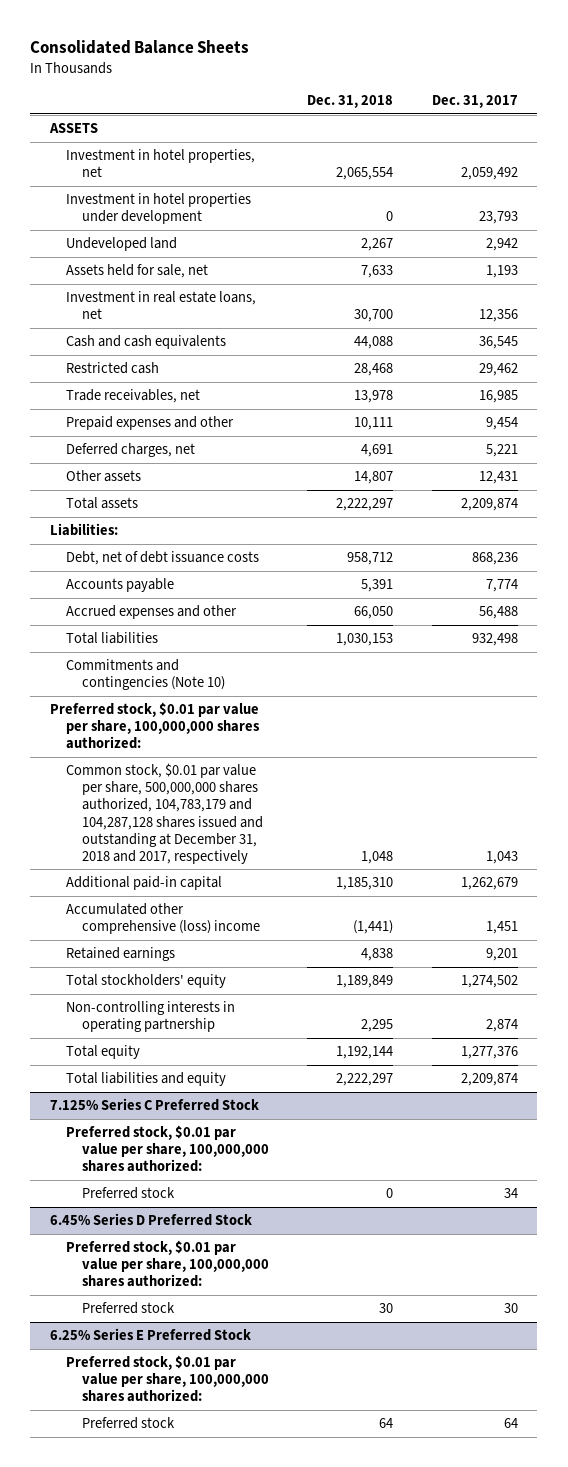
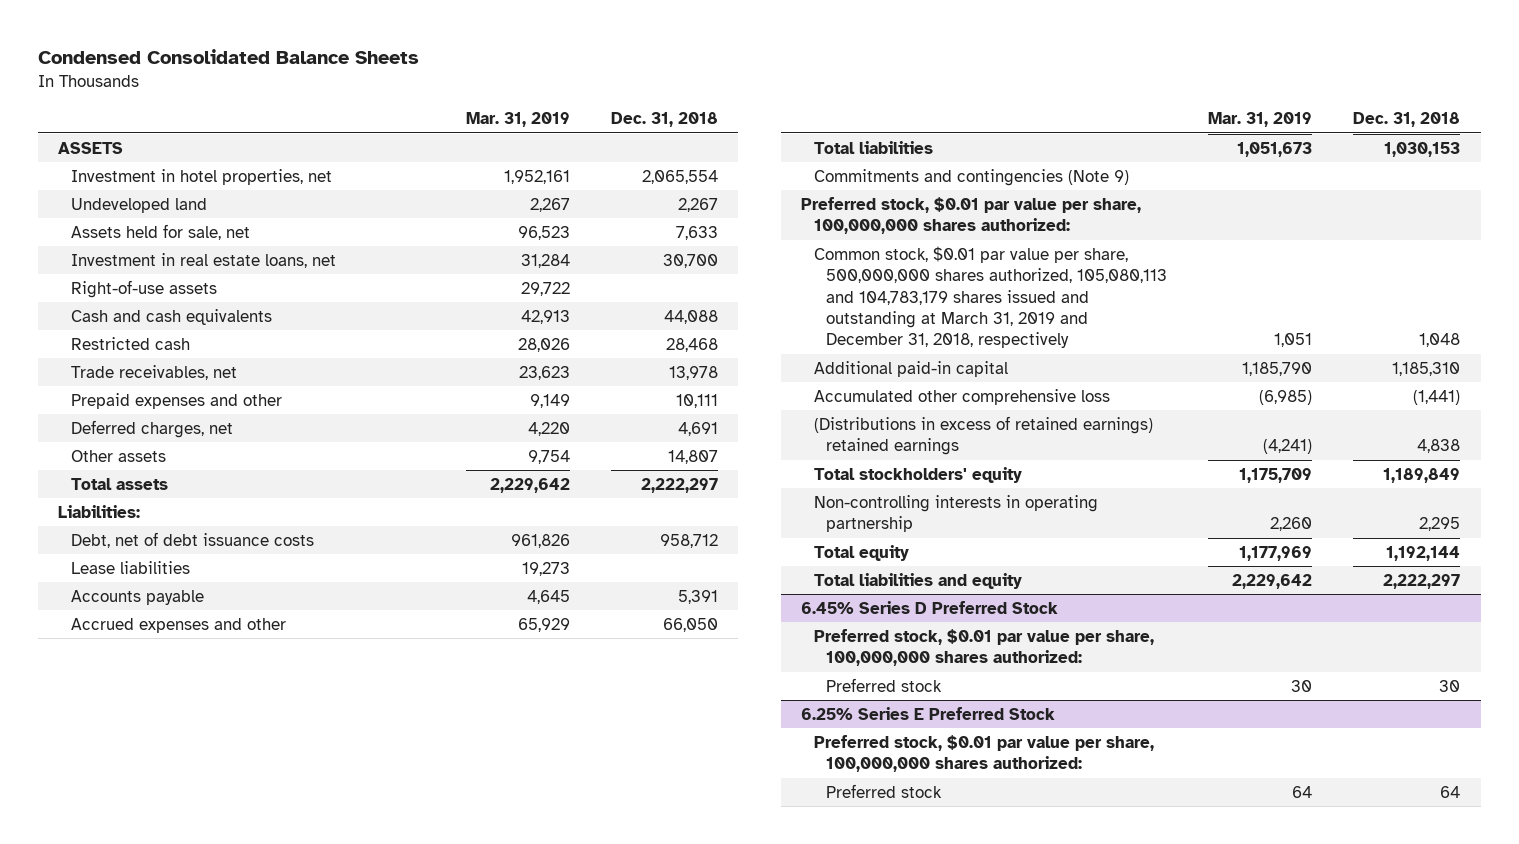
- Consolidated Balance Sheets
+ Condensed Consolidated Balance Sheets
- | Dec. 31, 2018 | Dec. 31, 2017
+ | Mar. 31, 2019 | Dec. 31, 2018
- Investment in hotel properties under development | 0 | 23,793
+ Right-of-use assets | 29,722 |
+ Lease liabilities | 19,273 |
- Commitments and contingencies (Note 10)
+ Commitments and contingencies (Note 9)
- Common stock, $0.01 par value per share, 500,000,000 shares authorized, 104,783,179 and 104,287,128 shares issued and outstanding at December 31, 2018 and 2017, respectively | 1,048 | 1,043
+ Common stock, $0.01 par value per share, 500,000,000 shares authorized, 105,080,113 and 104,783,179 shares issued and outstanding at March 31, 2019 and December 31, 2018, respectively | 1,051 | 1,048
- Accumulated other comprehensive (loss) income | (1,441) | 1,451
- Retained earnings | 4,838 | 9,201
+ Accumulated other comprehensive loss | (6,985) | (1,441)
+ (Distributions in excess of retained earnings) retained earnings | (4,241) | 4,838
- 7.125% Series C Preferred Stock
- Preferred stock, $0.01 par value per share, 100,000,000 shares authorized:
- Preferred stock | 0 | 34

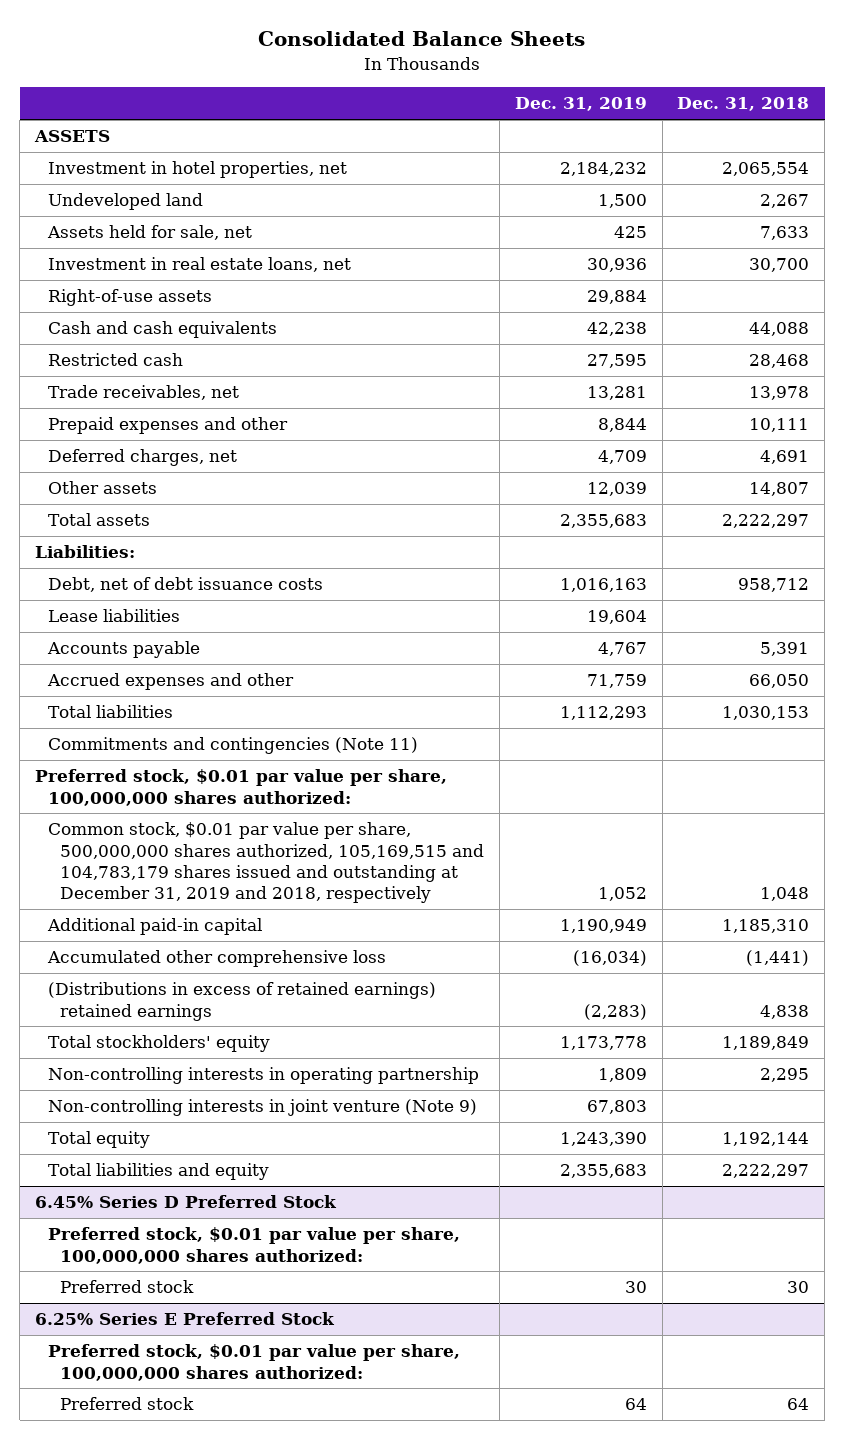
- Condensed Consolidated Balance Sheets
+ Consolidated Balance Sheets
- | Mar. 31, 2019 | Dec. 31, 2018
+ | Dec. 31, 2019 | Dec. 31, 2018
- Commitments and contingencies (Note 9)
+ Commitments and contingencies (Note 11)
- Common stock, $0.01 par value per share, 500,000,000 shares authorized, 105,080,113 and 104,783,179 shares issued and outstanding at March 31, 2019 and December 31, 2018, respectively | 1,051 | 1,048
+ Common stock, $0.01 par value per share, 500,000,000 shares authorized, 105,169,515 and 104,783,179 shares issued and outstanding at December 31, 2019 and 2018, respectively | 1,052 | 1,048
+ Non-controlling interests in joint venture (Note 9) | 67,803 |

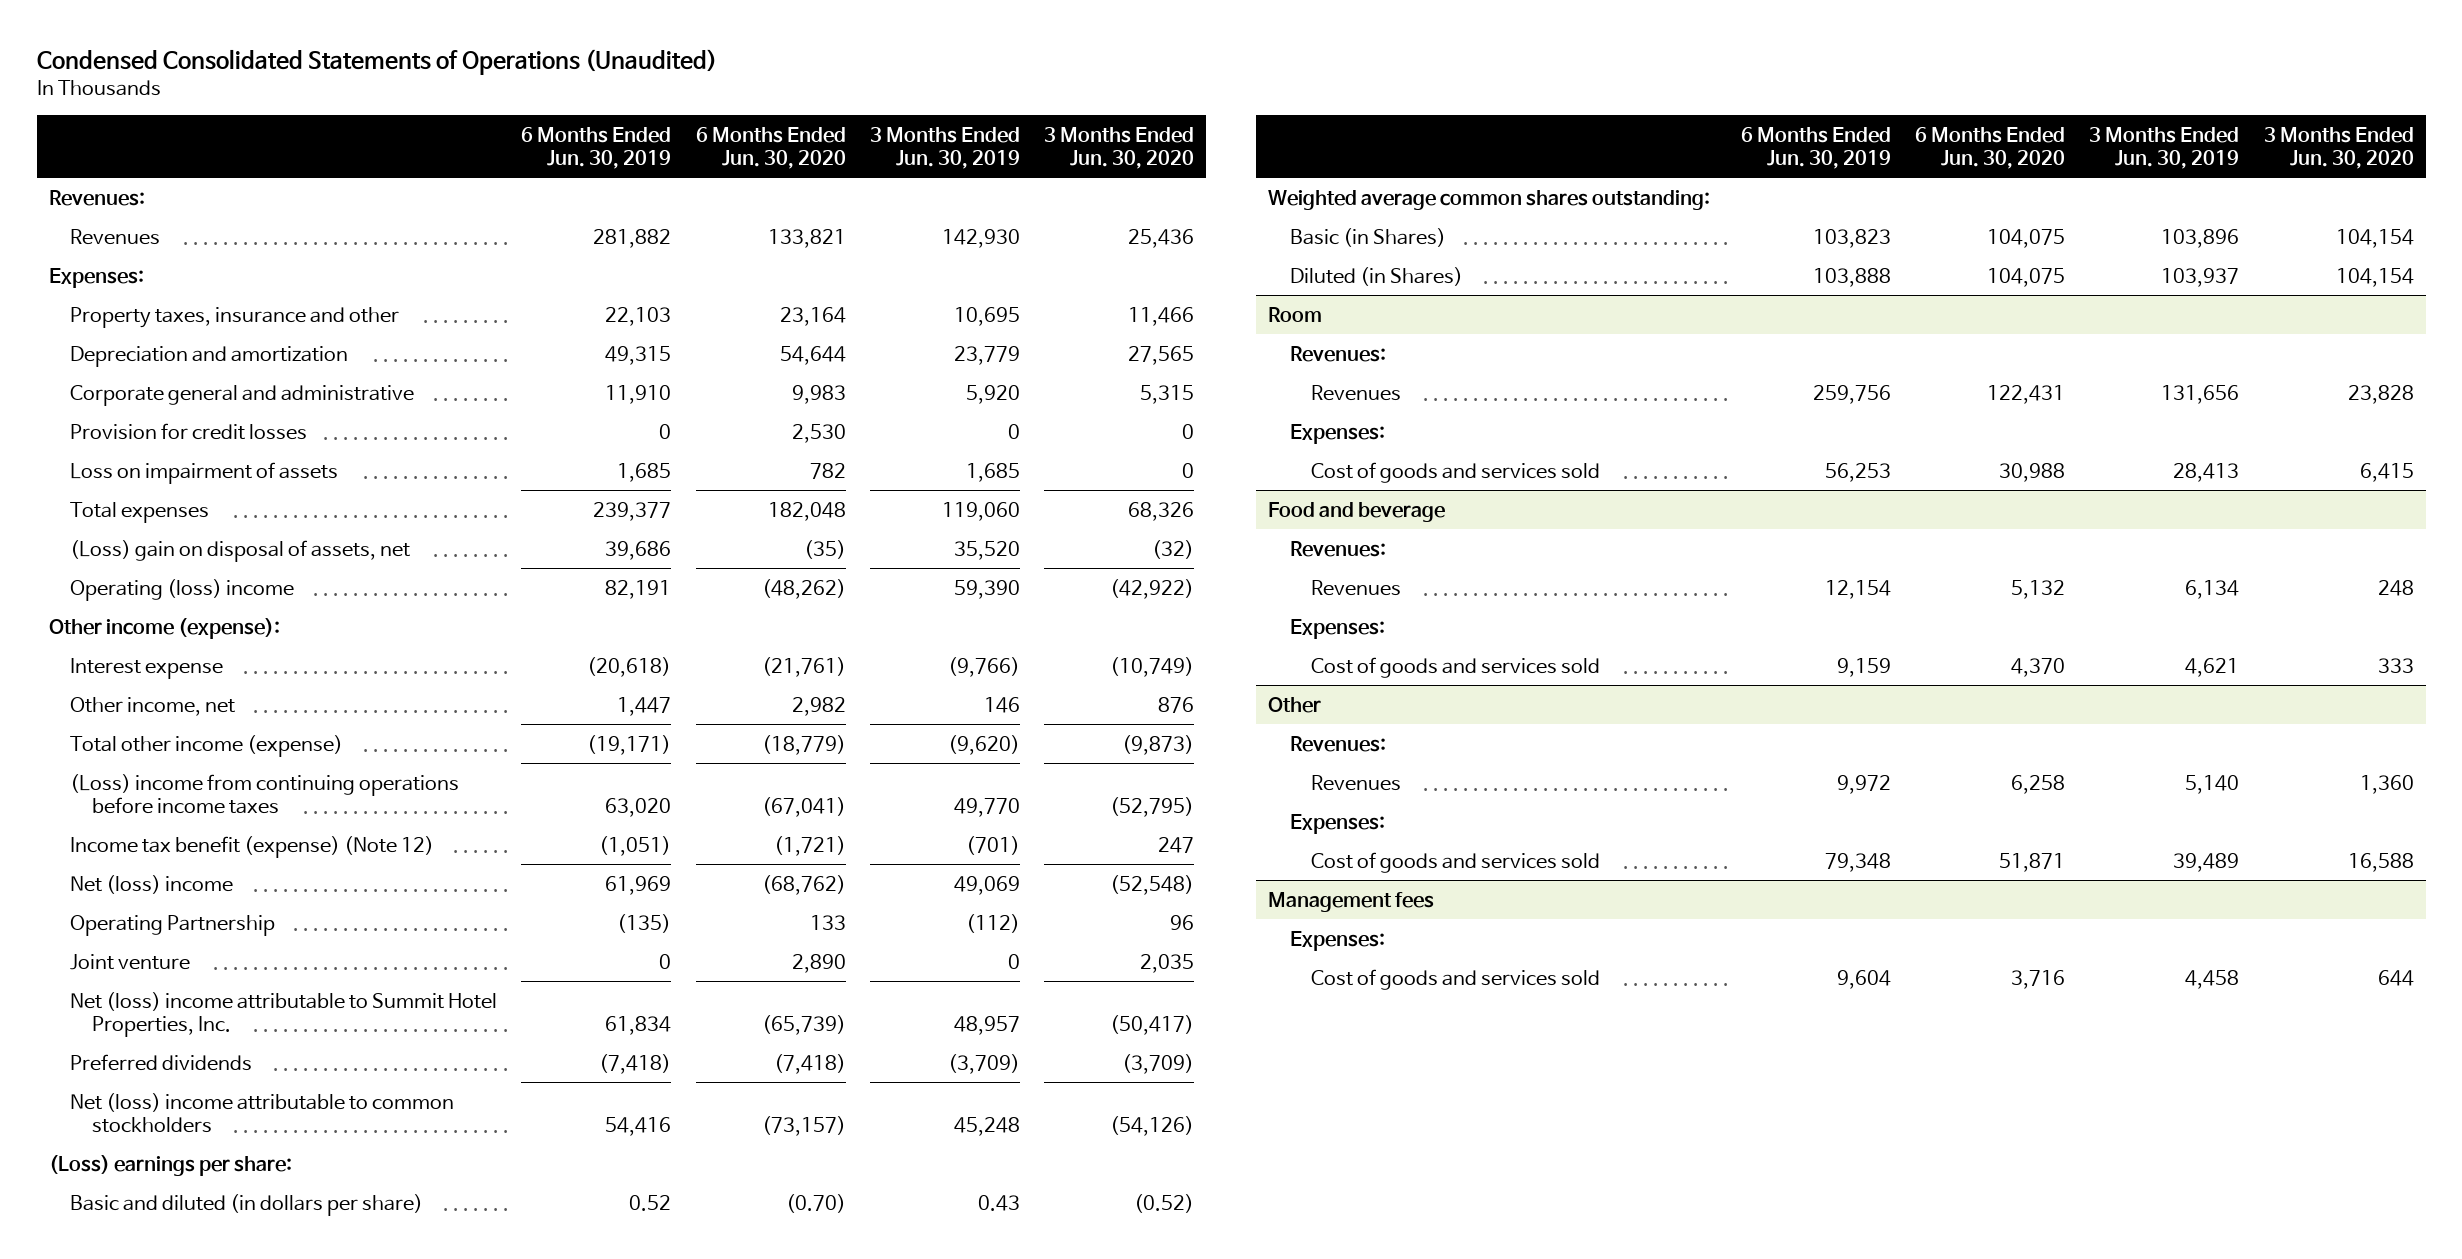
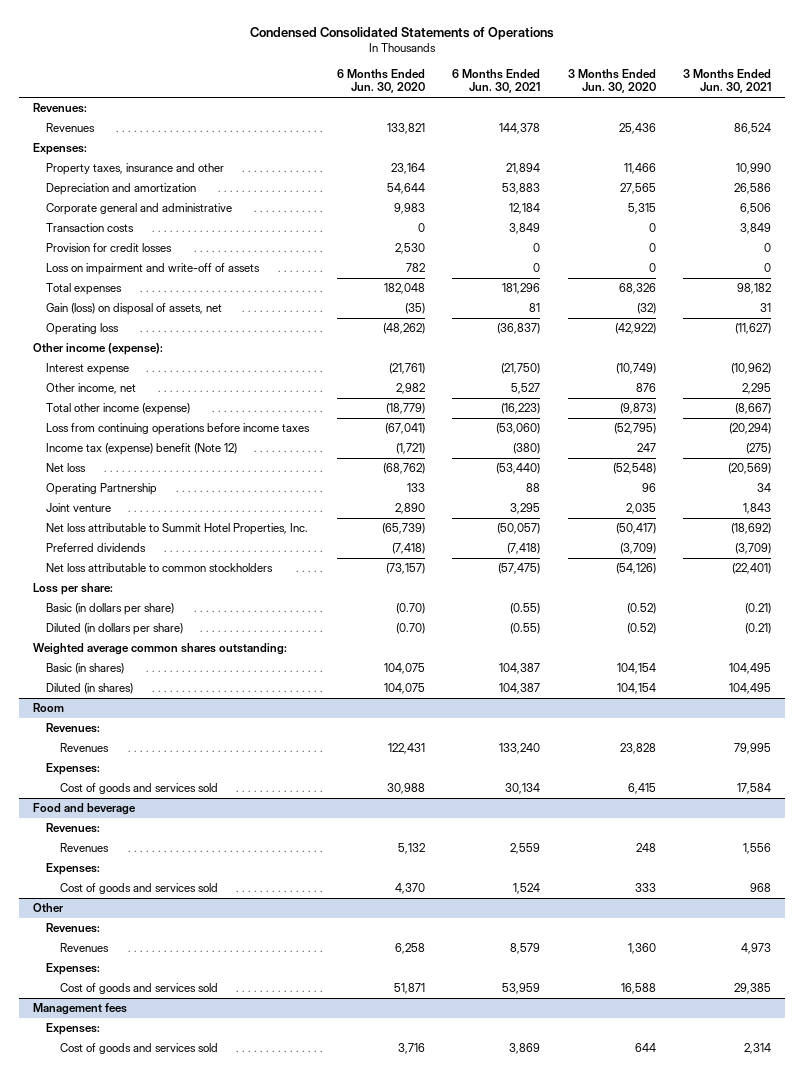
- Condensed Consolidated Statements of Operations (Unaudited)
+ Condensed Consolidated Statements of Operations
- | 6 Months Ended Jun. 30, 2019 | 6 Months Ended Jun. 30, 2020 | 3 Months Ended Jun. 30, 2019 | 3 Months Ended Jun. 30, 2020
+ | 6 Months Ended Jun. 30, 2020 | 6 Months Ended Jun. 30, 2021 | 3 Months Ended Jun. 30, 2020 | 3 Months Ended Jun. 30, 2021
+ Transaction costs | 0 | 3,849 | 0 | 3,849
- Loss on impairment of assets | 1,685 | 782 | 1,685 | 0
+ Loss on impairment and write-off of assets | 782 | 0 | 0 | 0
- (Loss) gain on disposal of assets, net | 39,686 | (35) | 35,520 | (32)
- Operating (loss) income | 82,191 | (48,262) | 59,390 | (42,922)
+ Gain (loss) on disposal of assets, net | (35) | 81 | (32) | 31
+ Operating loss | (48,262) | (36,837) | (42,922) | (11,627)
- (Loss) income from continuing operations before income taxes | 63,020 | (67,041) | 49,770 | (52,795)
- Income tax benefit (expense) (Note 12) | (1,051) | (1,721) | (701) | 247
- Net (loss) income | 61,969 | (68,762) | 49,069 | (52,548)
+ Loss from continuing operations before income taxes | (67,041) | (53,060) | (52,795) | (20,294)
+ Income tax (expense) benefit (Note 12) | (1,721) | (380) | 247 | (275)
+ Net loss | (68,762) | (53,440) | (52,548) | (20,569)
- Net (loss) income attributable to Summit Hotel Properties, Inc. | 61,834 | (65,739) | 48,957 | (50,417)
+ Net loss attributable to Summit Hotel Properties, Inc. | (65,739) | (50,057) | (50,417) | (18,692)
- Net (loss) income attributable to common stockholders | 54,416 | (73,157) | 45,248 | (54,126)
- (Loss) earnings per share:
- Basic and diluted (in dollars per share) | 0.52 | (0.70) | 0.43 | (0.52)
+ Net loss attributable to common stockholders | (73,157) | (57,475) | (54,126) | (22,401)
+ Loss per share:
+ Basic (in dollars per share) | (0.70) | (0.55) | (0.52) | (0.21)
+ Diluted (in dollars per share) | (0.70) | (0.55) | (0.52) | (0.21)
- Basic (in Shares) | 103,823 | 104,075 | 103,896 | 104,154
- Diluted (in Shares) | 103,888 | 104,075 | 103,937 | 104,154
+ Basic (in shares) | 104,075 | 104,387 | 104,154 | 104,495
+ Diluted (in shares) | 104,075 | 104,387 | 104,154 | 104,495

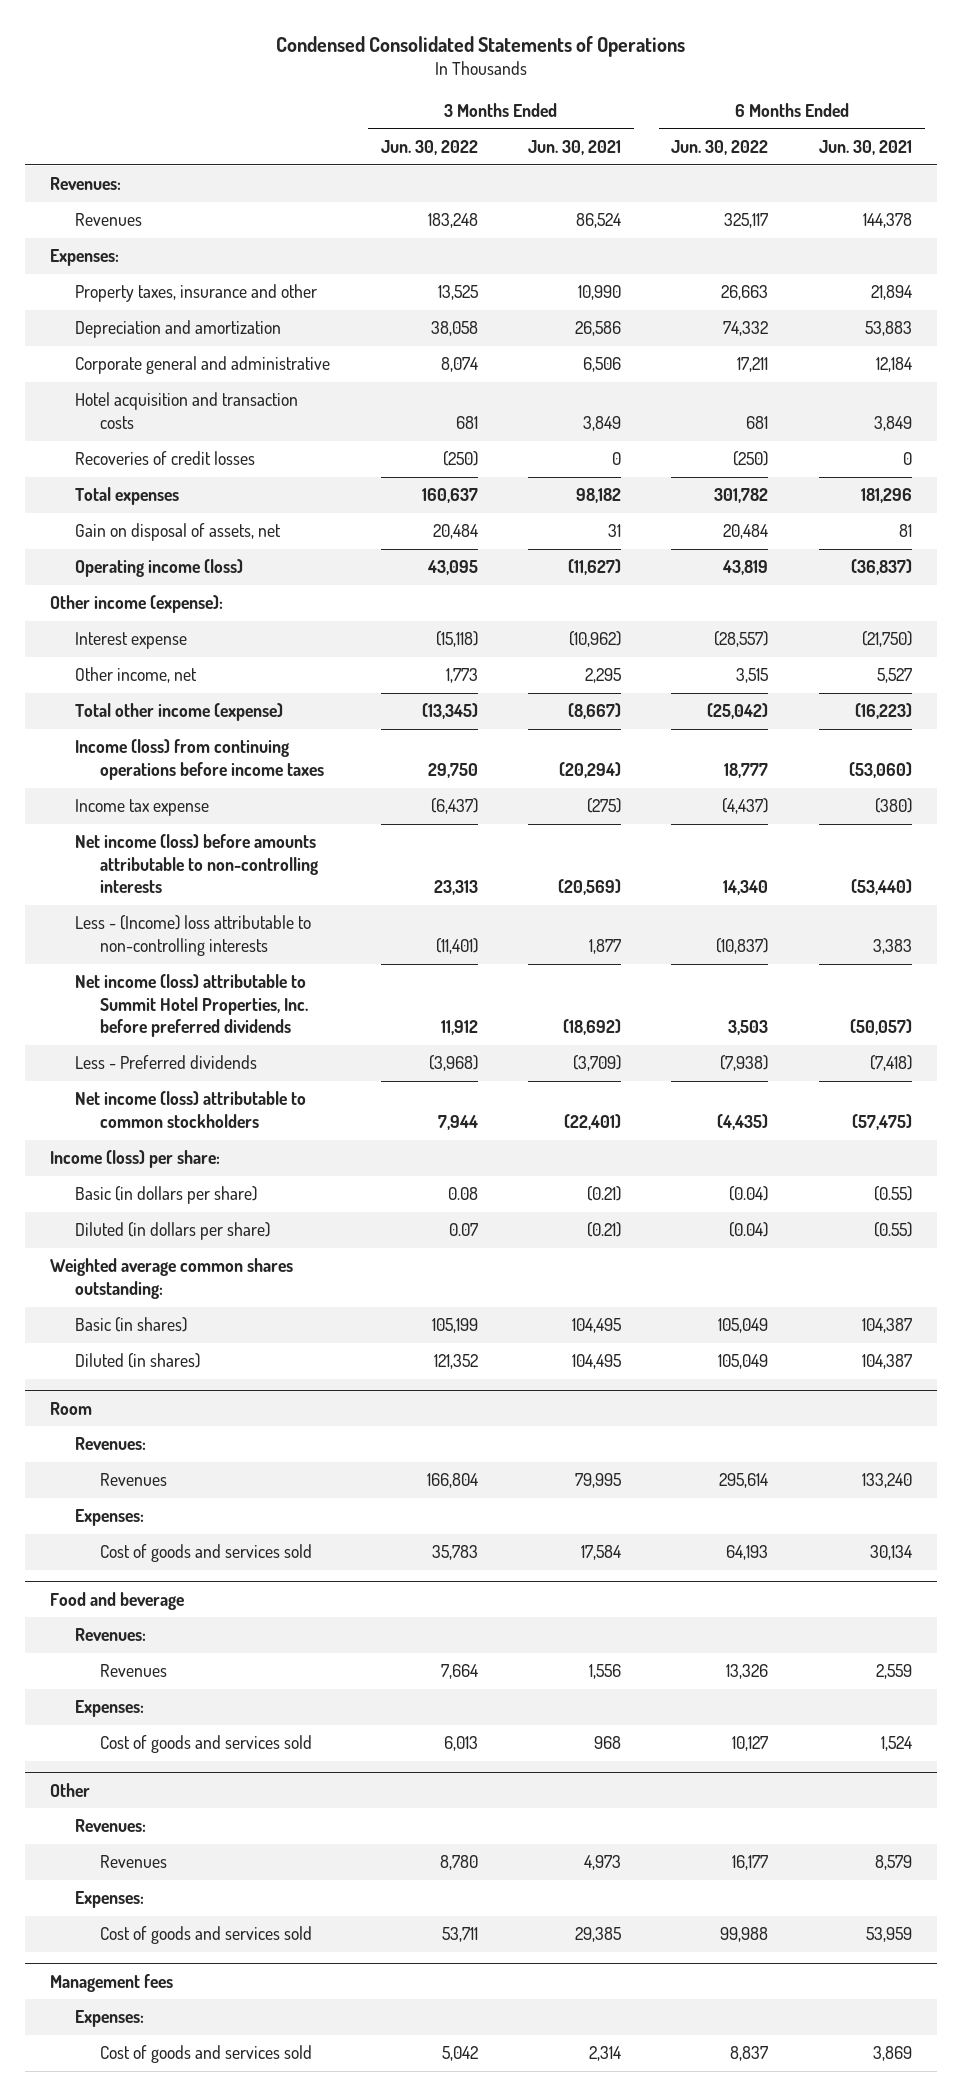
- | 6 Months Ended Jun. 30, 2020 | 6 Months Ended Jun. 30, 2021 | 3 Months Ended Jun. 30, 2020 | 3 Months Ended Jun. 30, 2021
+ | 3 Months Ended Jun. 30, 2022 | 3 Months Ended Jun. 30, 2021 | 6 Months Ended Jun. 30, 2022 | 6 Months Ended Jun. 30, 2021
- Transaction costs | 0 | 3,849 | 0 | 3,849
- Provision for credit losses | 2,530 | 0 | 0 | 0
- Loss on impairment and write-off of assets | 782 | 0 | 0 | 0
+ Hotel acquisition and transaction costs | 681 | 3,849 | 681 | 3,849
+ Recoveries of credit losses | (250) | 0 | (250) | 0
- Gain (loss) on disposal of assets, net | (35) | 81 | (32) | 31
- Operating loss | (48,262) | (36,837) | (42,922) | (11,627)
+ Gain on disposal of assets, net | 20,484 | 31 | 20,484 | 81
+ Operating income (loss) | 43,095 | (11,627) | 43,819 | (36,837)
- Loss from continuing operations before income taxes | (67,041) | (53,060) | (52,795) | (20,294)
- Income tax (expense) benefit (Note 12) | (1,721) | (380) | 247 | (275)
- Net loss | (68,762) | (53,440) | (52,548) | (20,569)
- Operating Partnership | 133 | 88 | 96 | 34
- Joint venture | 2,890 | 3,295 | 2,035 | 1,843
- Net loss attributable to Summit Hotel Properties, Inc. | (65,739) | (50,057) | (50,417) | (18,692)
- Preferred dividends | (7,418) | (7,418) | (3,709) | (3,709)
- Net loss attributable to common stockholders | (73,157) | (57,475) | (54,126) | (22,401)
- Loss per share:
+ Income (loss) from continuing operations before income taxes | 29,750 | (20,294) | 18,777 | (53,060)
+ Income tax expense | (6,437) | (275) | (4,437) | (380)
+ Net income (loss) before amounts attributable to non-controlling interests | 23,313 | (20,569) | 14,340 | (53,440)
+ Less - (Income) loss attributable to non-controlling interests | (11,401) | 1,877 | (10,837) | 3,383
+ Net income (loss) attributable to Summit Hotel Properties, Inc. before preferred dividends | 11,912 | (18,692) | 3,503 | (50,057)
+ Less - Preferred dividends | (3,968) | (3,709) | (7,938) | (7,418)
+ Net income (loss) attributable to common stockholders | 7,944 | (22,401) | (4,435) | (57,475)
+ Income (loss) per share:

